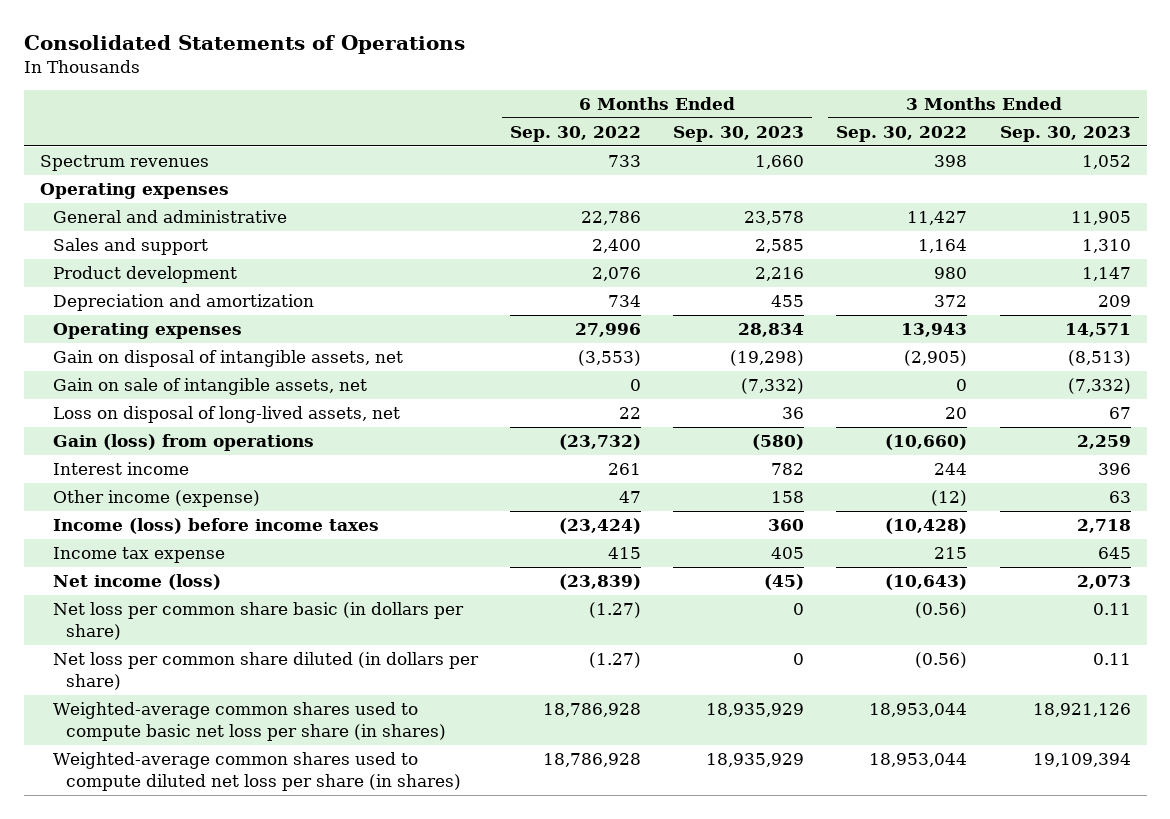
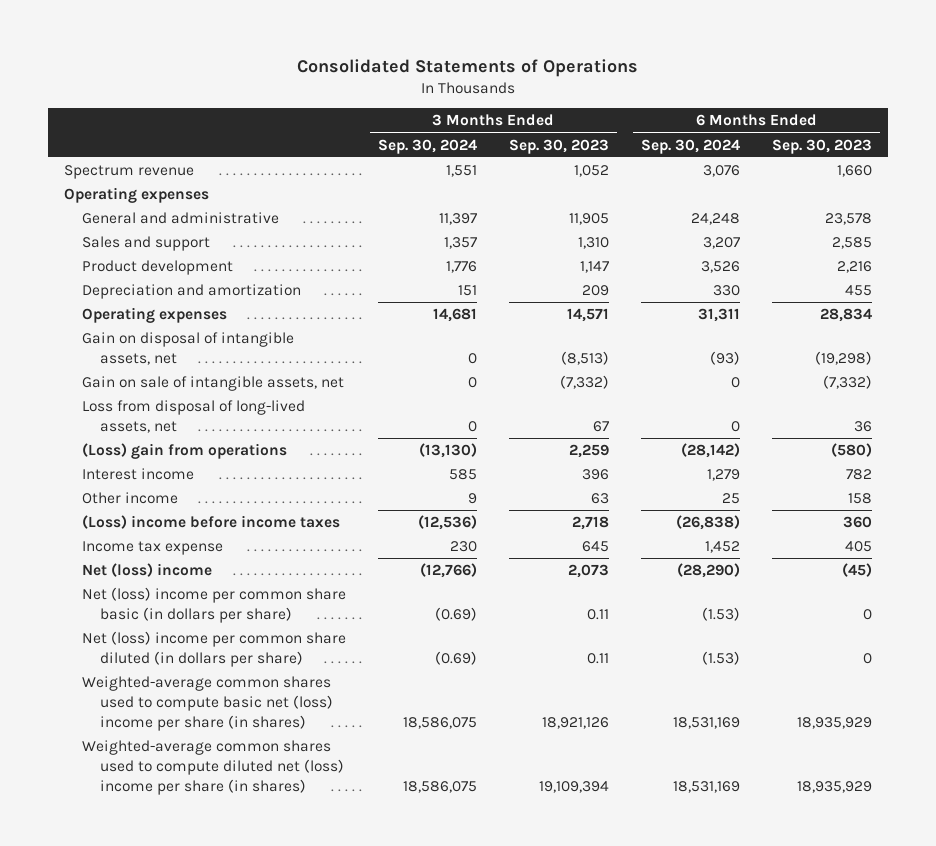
- | 6 Months Ended Sep. 30, 2022 | 6 Months Ended Sep. 30, 2023 | 3 Months Ended Sep. 30, 2022 | 3 Months Ended Sep. 30, 2023
+ | 3 Months Ended Sep. 30, 2024 | 3 Months Ended Sep. 30, 2023 | 6 Months Ended Sep. 30, 2024 | 6 Months Ended Sep. 30, 2023
- Spectrum revenues | 733 | 1,660 | 398 | 1,052
+ Spectrum revenue | 1,551 | 1,052 | 3,076 | 1,660
- Loss on disposal of long-lived assets, net | 22 | 36 | 20 | 67
- Gain (loss) from operations | (23,732) | (580) | (10,660) | 2,259
+ Loss from disposal of long-lived assets, net | 0 | 67 | 0 | 36
+ (Loss) gain from operations | (13,130) | 2,259 | (28,142) | (580)
- Other income (expense) | 47 | 158 | (12) | 63
- Income (loss) before income taxes | (23,424) | 360 | (10,428) | 2,718
+ Other income | 9 | 63 | 25 | 158
+ (Loss) income before income taxes | (12,536) | 2,718 | (26,838) | 360
- Net income (loss) | (23,839) | (45) | (10,643) | 2,073
- Net loss per common share basic (in dollars per share) | (1.27) | 0 | (0.56) | 0.11
- Net loss per common share diluted (in dollars per share) | (1.27) | 0 | (0.56) | 0.11
- Weighted-average common shares used to compute basic net loss per share (in shares) | 18,786,928 | 18,935,929 | 18,953,044 | 18,921,126
- Weighted-average common shares used to compute diluted net loss per share (in shares) | 18,786,928 | 18,935,929 | 18,953,044 | 19,109,394
+ Net (loss) income | (12,766) | 2,073 | (28,290) | (45)
+ Net (loss) income per common share basic (in dollars per share) | (0.69) | 0.11 | (1.53) | 0
+ Net (loss) income per common share diluted (in dollars per share) | (0.69) | 0.11 | (1.53) | 0
+ Weighted-average common shares used to compute basic net (loss) income per share (in shares) | 18,586,075 | 18,921,126 | 18,531,169 | 18,935,929
+ Weighted-average common shares used to compute diluted net (loss) income per share (in shares) | 18,586,075 | 19,109,394 | 18,531,169 | 18,935,929

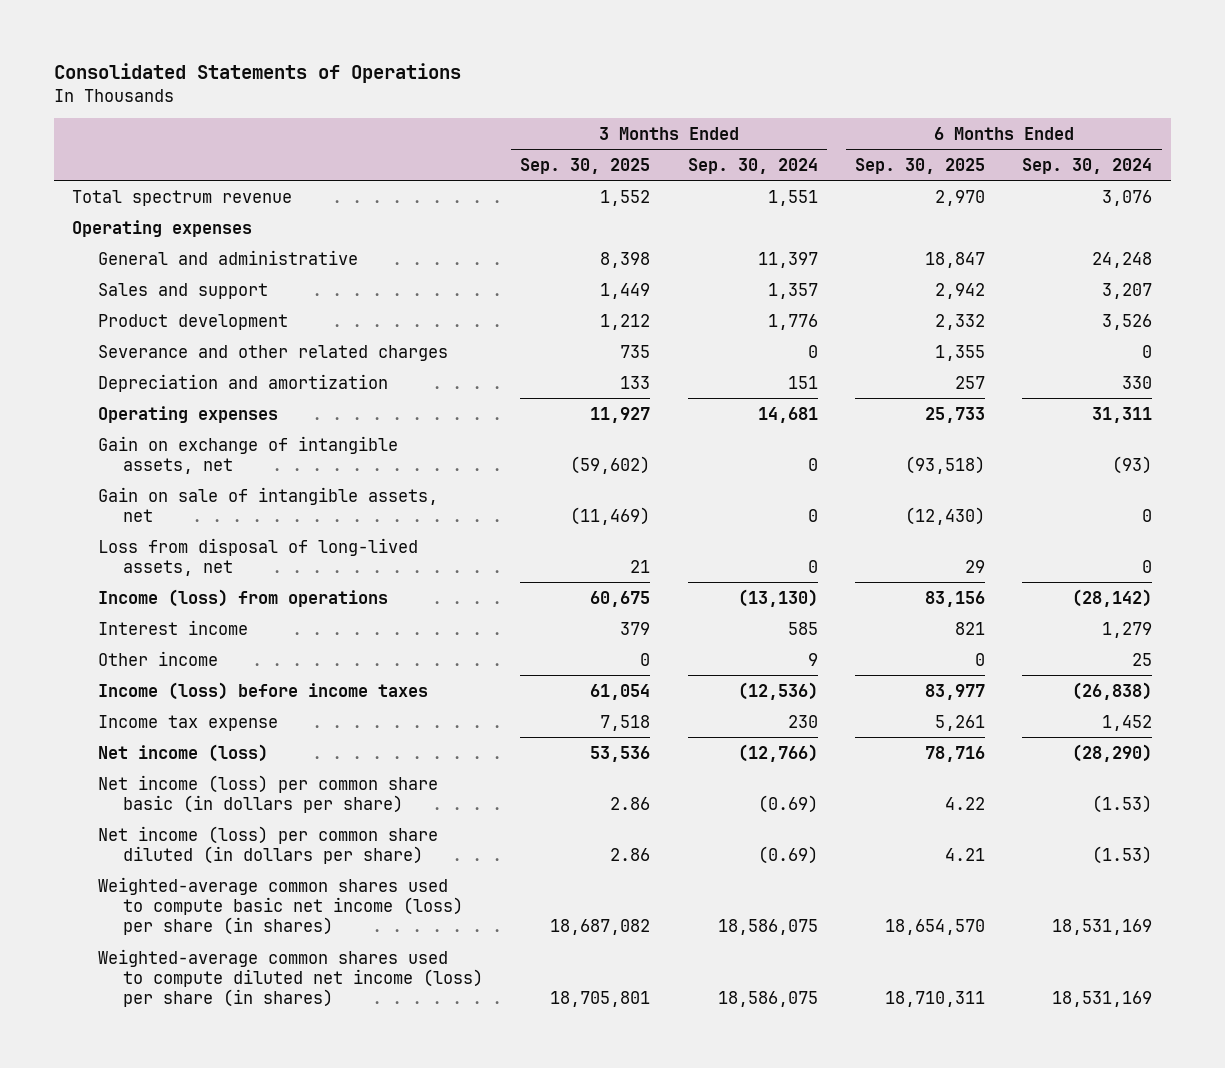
- | 3 Months Ended Sep. 30, 2024 | 3 Months Ended Sep. 30, 2023 | 6 Months Ended Sep. 30, 2024 | 6 Months Ended Sep. 30, 2023
+ | 3 Months Ended Sep. 30, 2025 | 3 Months Ended Sep. 30, 2024 | 6 Months Ended Sep. 30, 2025 | 6 Months Ended Sep. 30, 2024
- Spectrum revenue | 1,551 | 1,052 | 3,076 | 1,660
+ Total spectrum revenue | 1,552 | 1,551 | 2,970 | 3,076
+ Severance and other related charges | 735 | 0 | 1,355 | 0
- Gain on disposal of intangible assets, net | 0 | (8,513) | (93) | (19,298)
+ Gain on exchange of intangible assets, net | (59,602) | 0 | (93,518) | (93)
- (Loss) gain from operations | (13,130) | 2,259 | (28,142) | (580)
+ Income (loss) from operations | 60,675 | (13,130) | 83,156 | (28,142)
- (Loss) income before income taxes | (12,536) | 2,718 | (26,838) | 360
+ Income (loss) before income taxes | 61,054 | (12,536) | 83,977 | (26,838)
- Net (loss) income | (12,766) | 2,073 | (28,290) | (45)
- Net (loss) income per common share basic (in dollars per share) | (0.69) | 0.11 | (1.53) | 0
- Net (loss) income per common share diluted (in dollars per share) | (0.69) | 0.11 | (1.53) | 0
- Weighted-average common shares used to compute basic net (loss) income per share (in shares) | 18,586,075 | 18,921,126 | 18,531,169 | 18,935,929
- Weighted-average common shares used to compute diluted net (loss) income per share (in shares) | 18,586,075 | 19,109,394 | 18,531,169 | 18,935,929
+ Net income (loss) | 53,536 | (12,766) | 78,716 | (28,290)
+ Net income (loss) per common share basic (in dollars per share) | 2.86 | (0.69) | 4.22 | (1.53)
+ Net income (loss) per common share diluted (in dollars per share) | 2.86 | (0.69) | 4.21 | (1.53)
+ Weighted-average common shares used to compute basic net income (loss) per share (in shares) | 18,687,082 | 18,586,075 | 18,654,570 | 18,531,169
+ Weighted-average common shares used to compute diluted net income (loss) per share (in shares) | 18,705,801 | 18,586,075 | 18,710,311 | 18,531,169

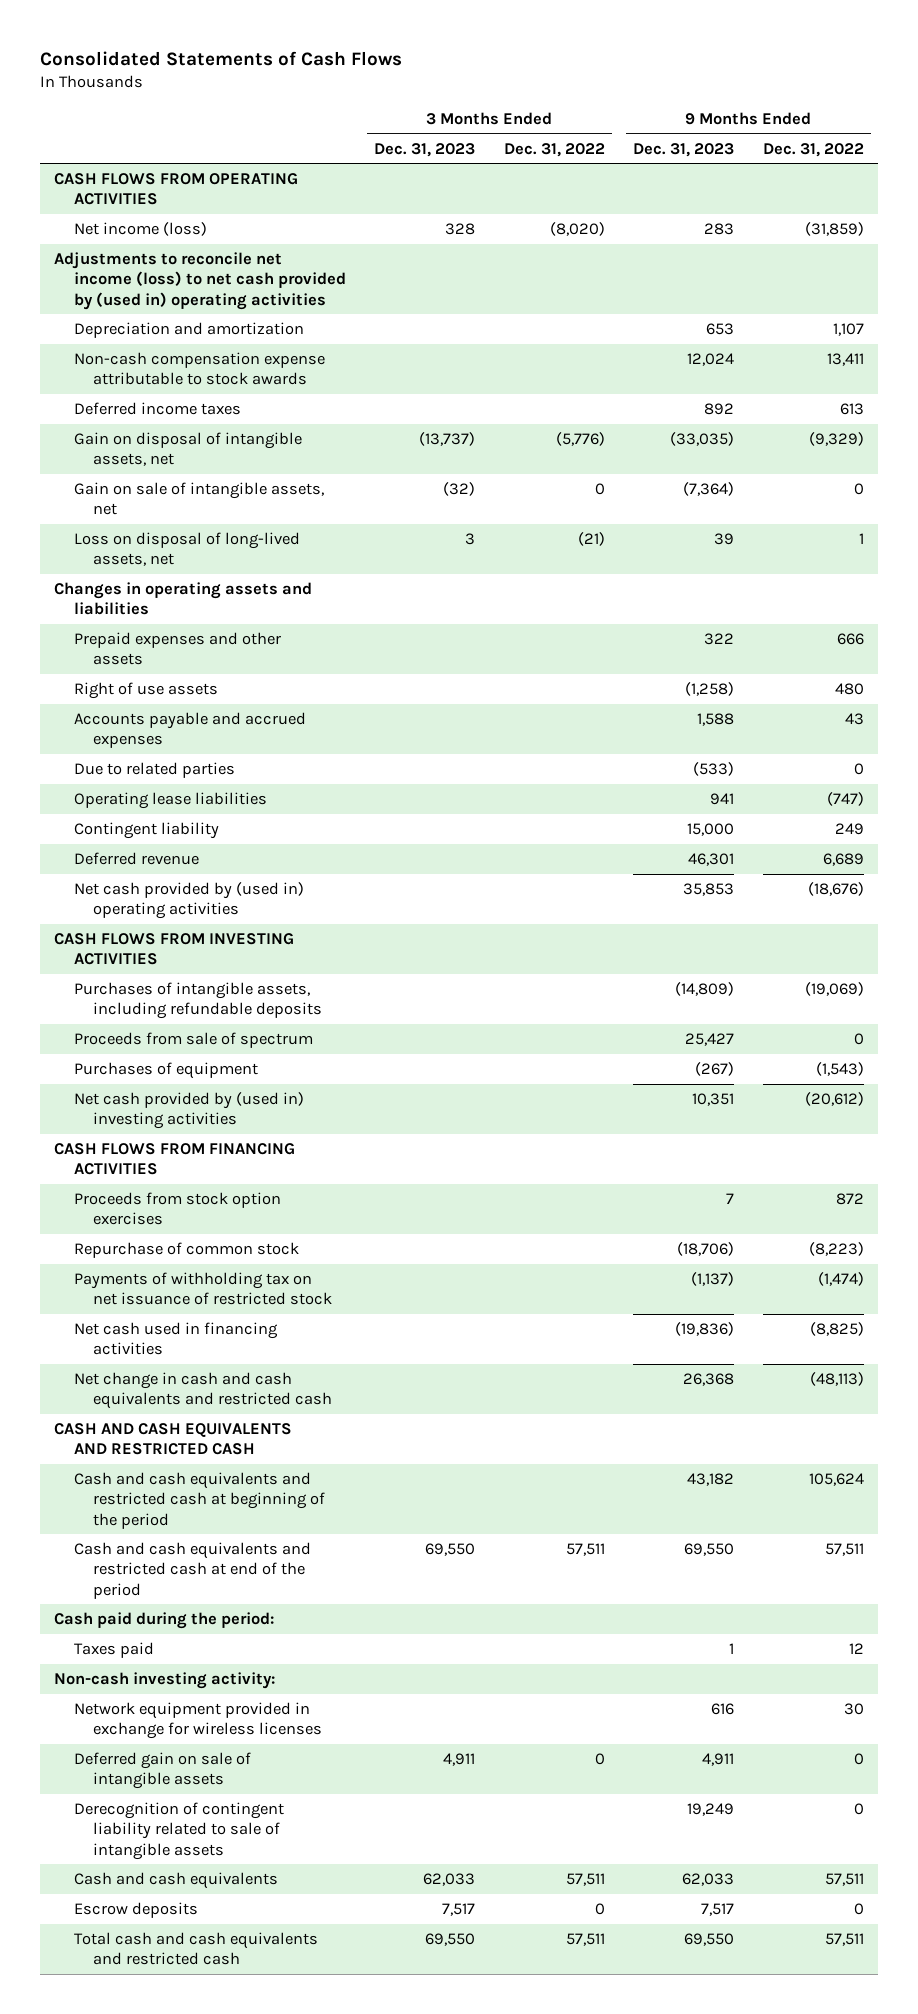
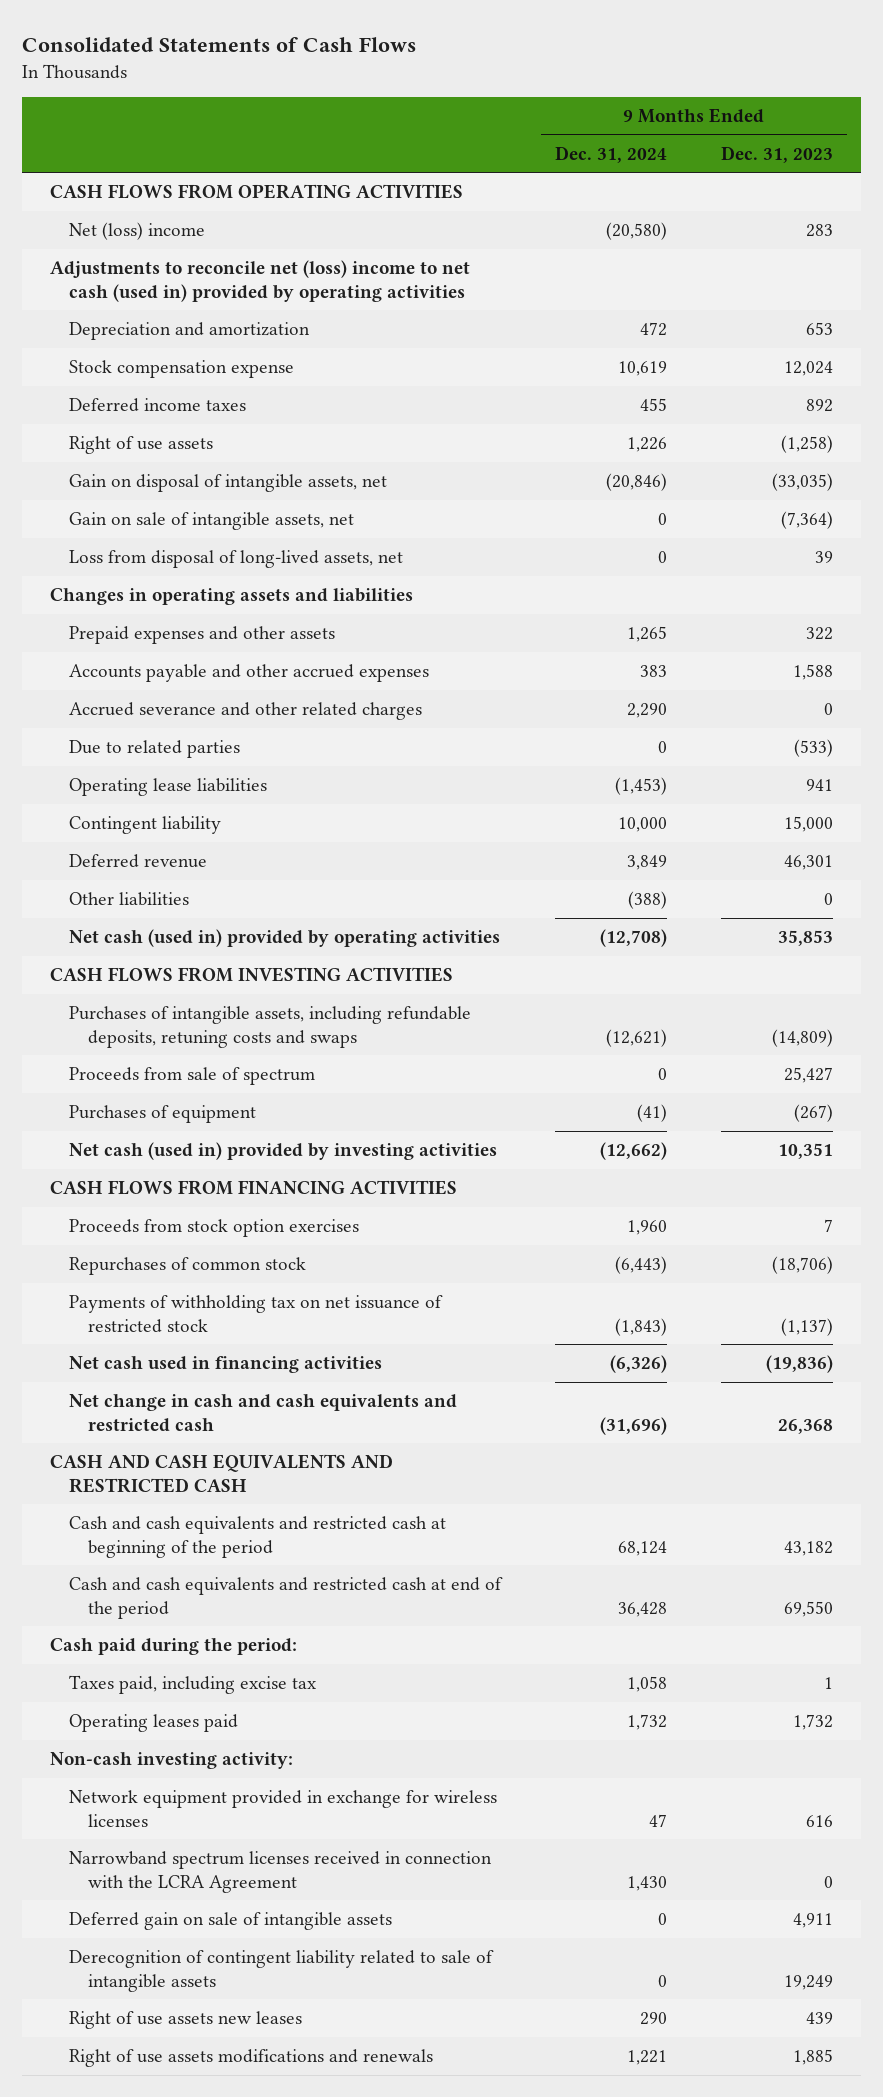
- | 3 Months Ended Dec. 31, 2023 | 3 Months Ended Dec. 31, 2022 | 9 Months Ended Dec. 31, 2023 | 9 Months Ended Dec. 31, 2022
+ | 9 Months Ended Dec. 31, 2024 | 9 Months Ended Dec. 31, 2023
- Net income (loss) | 328 | (8,020) | 283 | (31,859)
- Adjustments to reconcile net income (loss) to net cash provided by (used in) operating activities
+ Net (loss) income | (20,580) | 283
+ Adjustments to reconcile net (loss) income to net cash (used in) provided by operating activities
- Non-cash compensation expense attributable to stock awards | | | 12,024 | 13,411
+ Stock compensation expense | 10,619 | 12,024
moved up: Right of use assets | 1,226 | (1,258)
- Loss on disposal of long-lived assets, net | 3 | (21) | 39 | 1
+ Loss from disposal of long-lived assets, net | 0 | 39
- Accounts payable and accrued expenses | | | 1,588 | 43
+ Accounts payable and other accrued expenses | 383 | 1,588
+ Accrued severance and other related charges | 2,290 | 0
- Net cash provided by (used in) operating activities | | | 35,853 | (18,676)
+ Other liabilities | (388) | 0
+ Net cash (used in) provided by operating activities | (12,708) | 35,853
- Purchases of intangible assets, including refundable deposits | | | (14,809) | (19,069)
+ Purchases of intangible assets, including refundable deposits, retuning costs and swaps | (12,621) | (14,809)
- Net cash provided by (used in) investing activities | | | 10,351 | (20,612)
+ Net cash (used in) provided by investing activities | (12,662) | 10,351
- Repurchase of common stock | | | (18,706) | (8,223)
+ Repurchases of common stock | (6,443) | (18,706)
- Taxes paid | | | 1 | 12
+ Taxes paid, including excise tax | 1,058 | 1
+ Operating leases paid | 1,732 | 1,732
+ Narrowband spectrum licenses received in connection with the LCRA Agreement | 1,430 | 0
- Cash and cash equivalents | 62,033 | 57,511 | 62,033 | 57,511
- Escrow deposits | 7,517 | 0 | 7,517 | 0
- Total cash and cash equivalents and restricted cash | 69,550 | 57,511 | 69,550 | 57,511
+ Right of use assets new leases | 290 | 439
+ Right of use assets modifications and renewals | 1,221 | 1,885

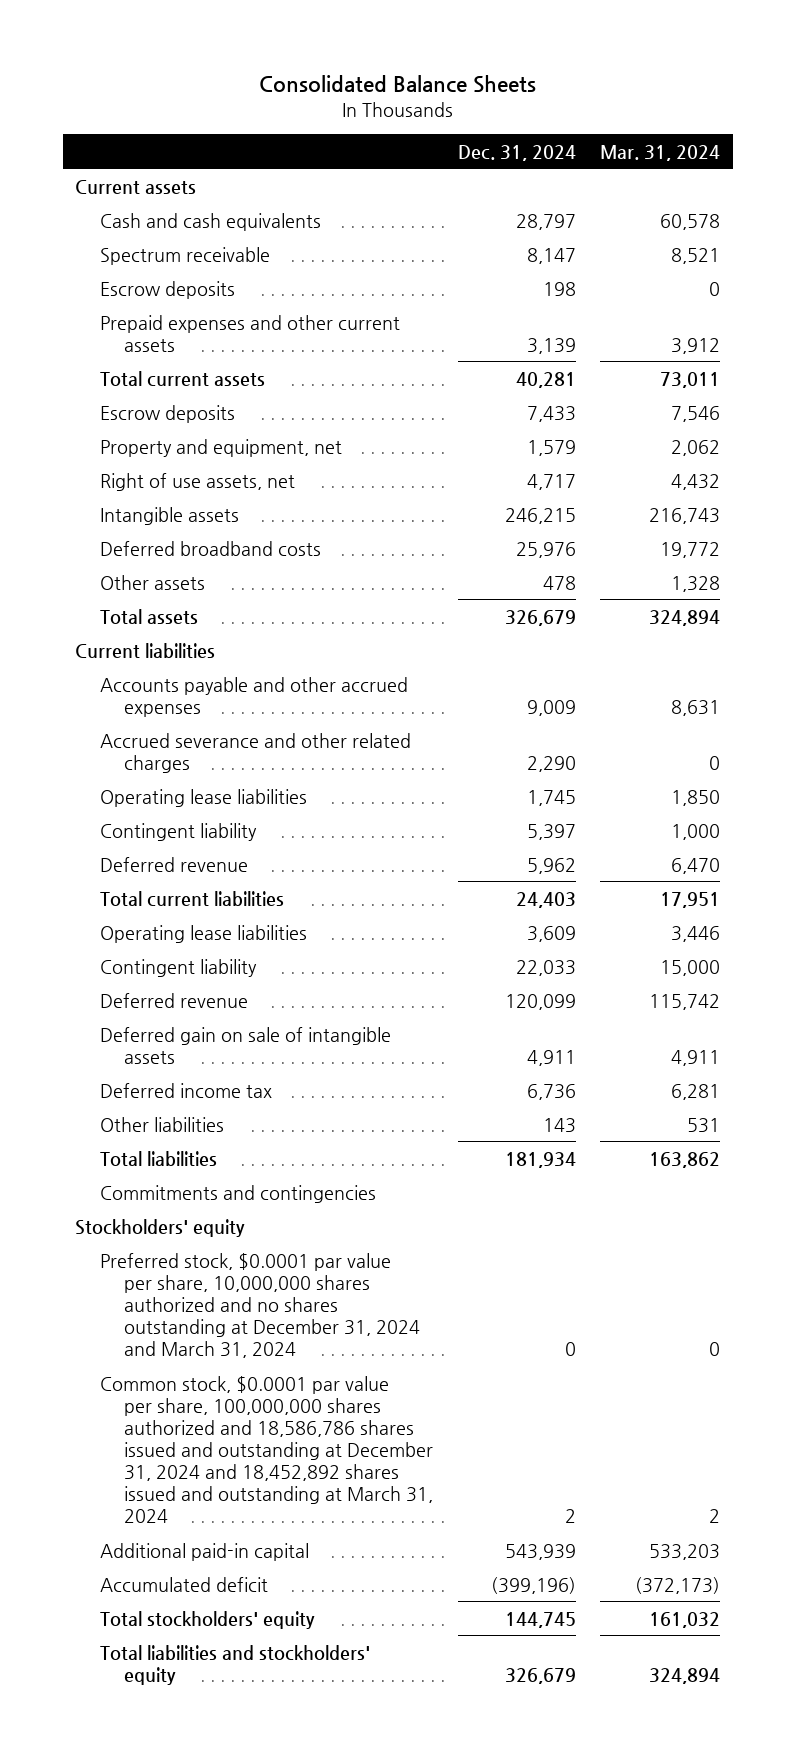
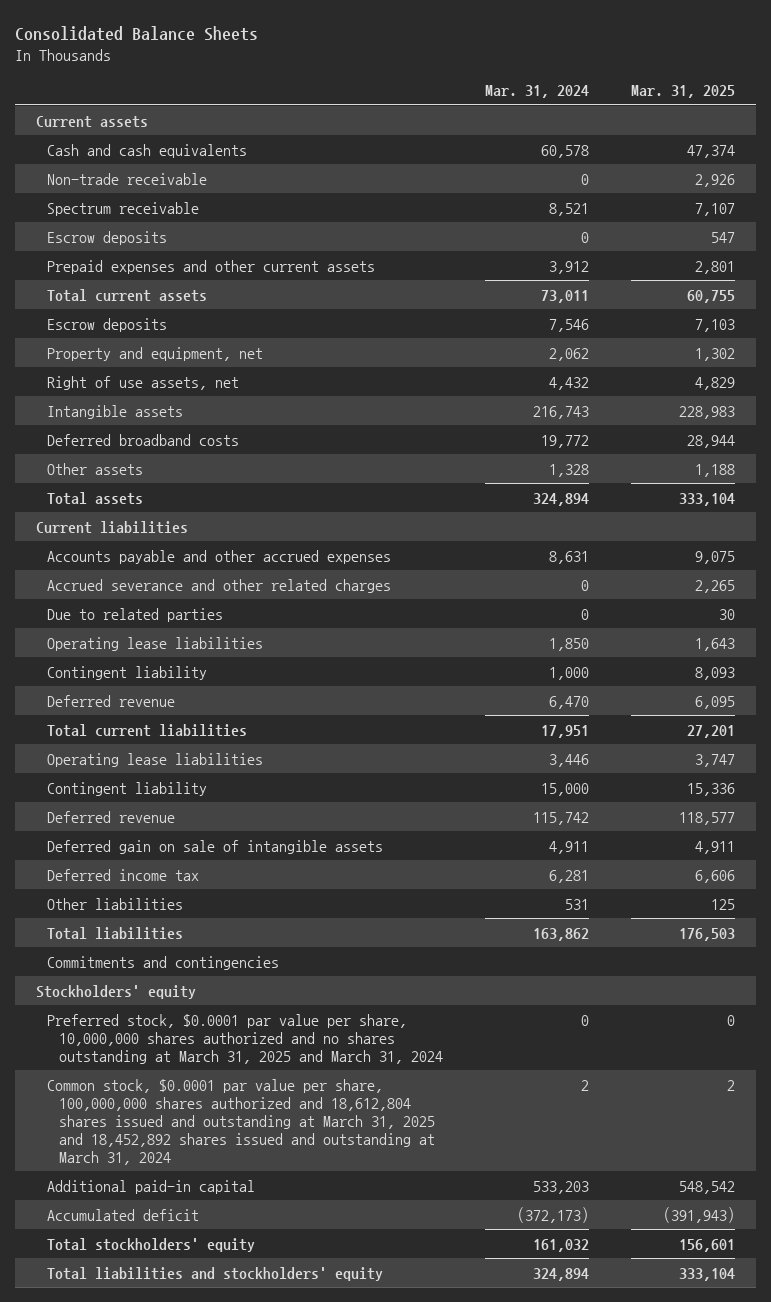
- | Dec. 31, 2024 | Mar. 31, 2024
+ | Mar. 31, 2024 | Mar. 31, 2025
+ Non-trade receivable | 0 | 2,926
+ Due to related parties | 0 | 30
- Preferred stock, $0.0001 par value per share, 10,000,000 shares authorized and no shares outstanding at December 31, 2024 and March 31, 2024 | 0 | 0
- Common stock, $0.0001 par value per share, 100,000,000 shares authorized and 18,586,786 shares issued and outstanding at December 31, 2024 and 18,452,892 shares issued and outstanding at March 31, 2024 | 2 | 2
+ Preferred stock, $0.0001 par value per share, 10,000,000 shares authorized and no shares outstanding at March 31, 2025 and March 31, 2024 | 0 | 0
+ Common stock, $0.0001 par value per share, 100,000,000 shares authorized and 18,612,804 shares issued and outstanding at March 31, 2025 and 18,452,892 shares issued and outstanding at March 31, 2024 | 2 | 2

